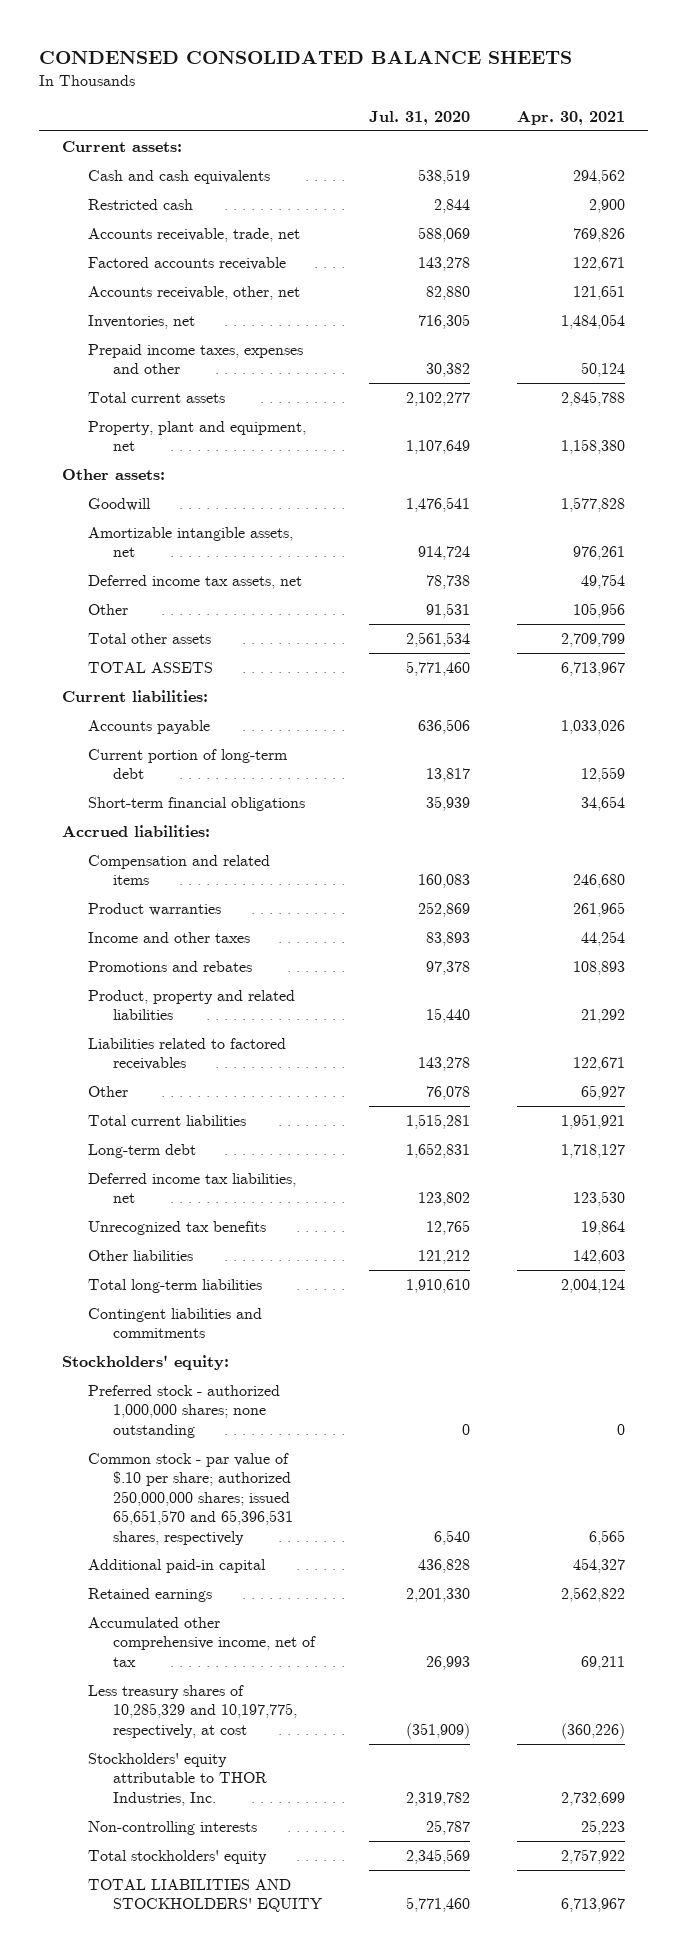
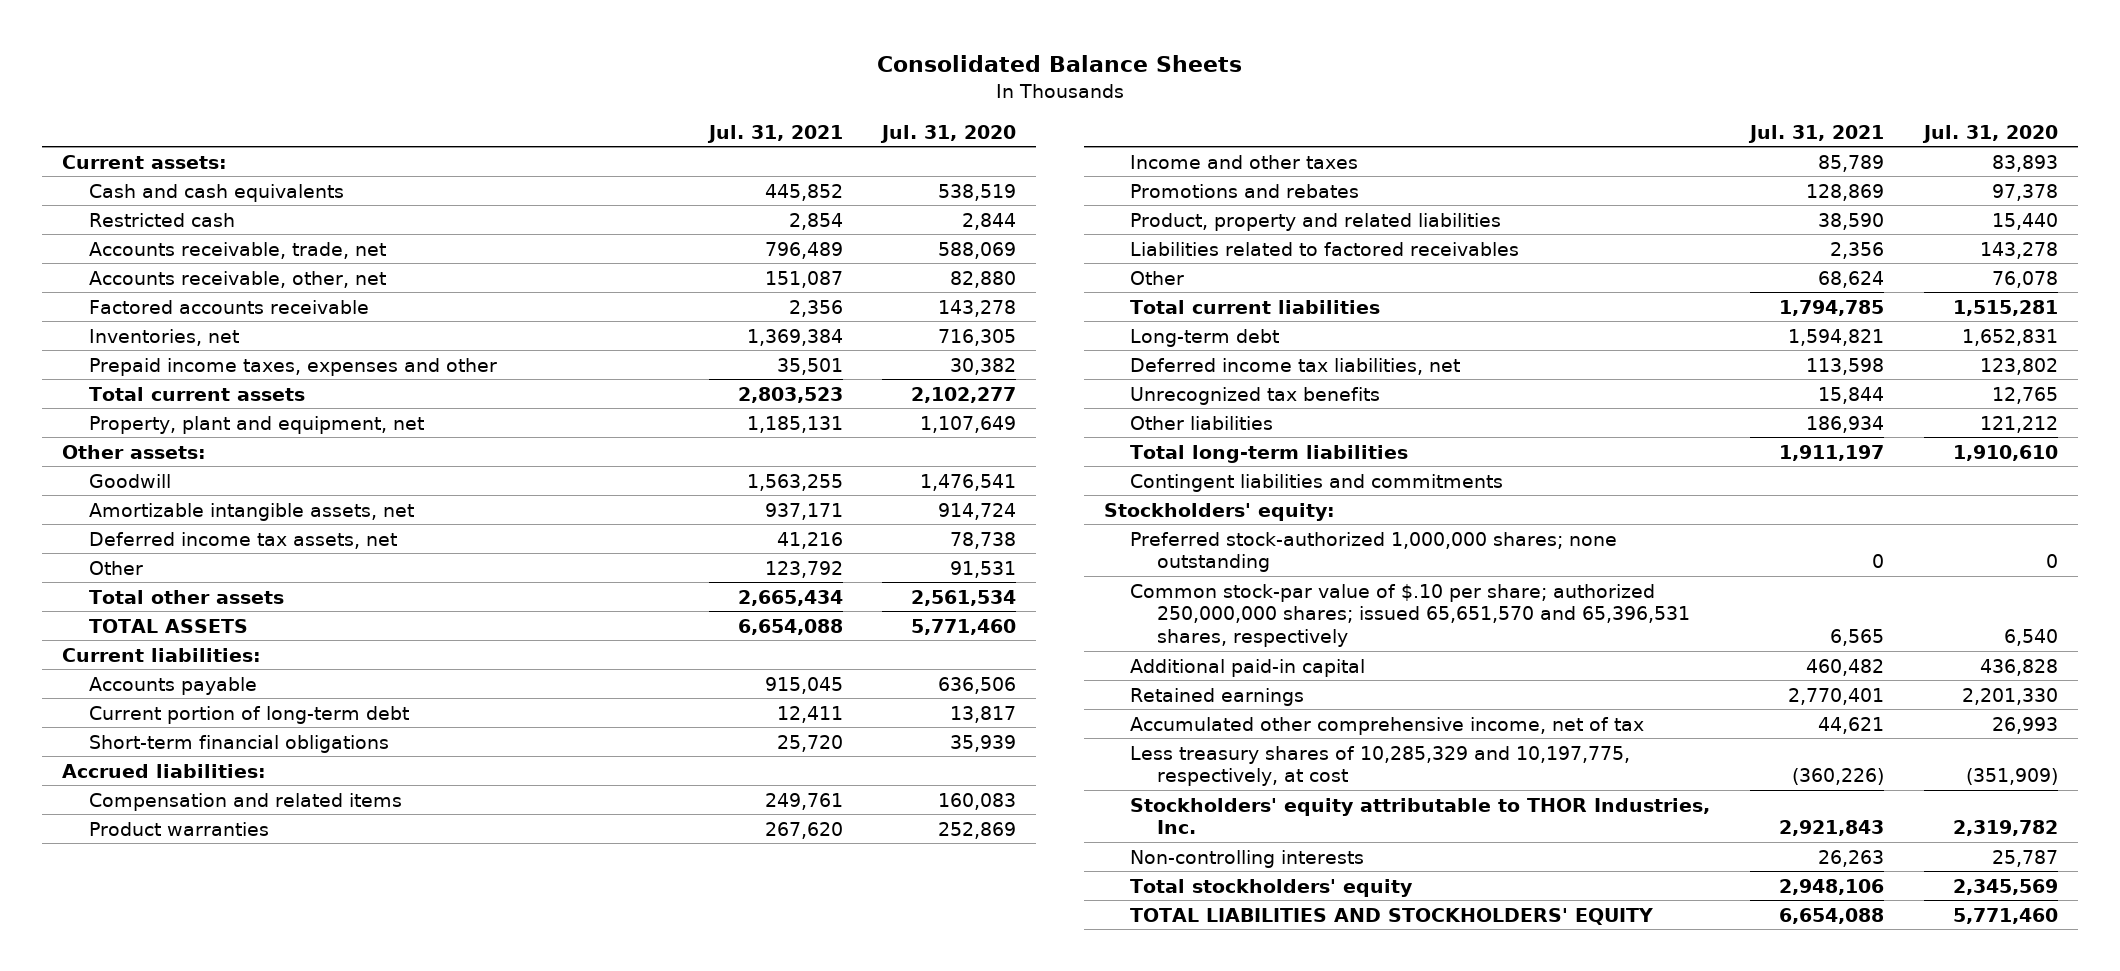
- CONDENSED CONSOLIDATED BALANCE SHEETS
+ Consolidated Balance Sheets
- | Jul. 31, 2020 | Apr. 30, 2021
+ | Jul. 31, 2021 | Jul. 31, 2020
moved down: Factored accounts receivable | 2,356 | 143,278
- Preferred stock - authorized 1,000,000 shares; none outstanding | 0 | 0
- Common stock - par value of $.10 per share; authorized 250,000,000 shares; issued 65,651,570 and 65,396,531 shares, respectively | 6,540 | 6,565
+ Preferred stock-authorized 1,000,000 shares; none outstanding | 0 | 0
+ Common stock-par value of $.10 per share; authorized 250,000,000 shares; issued 65,651,570 and 65,396,531 shares, respectively | 6,565 | 6,540

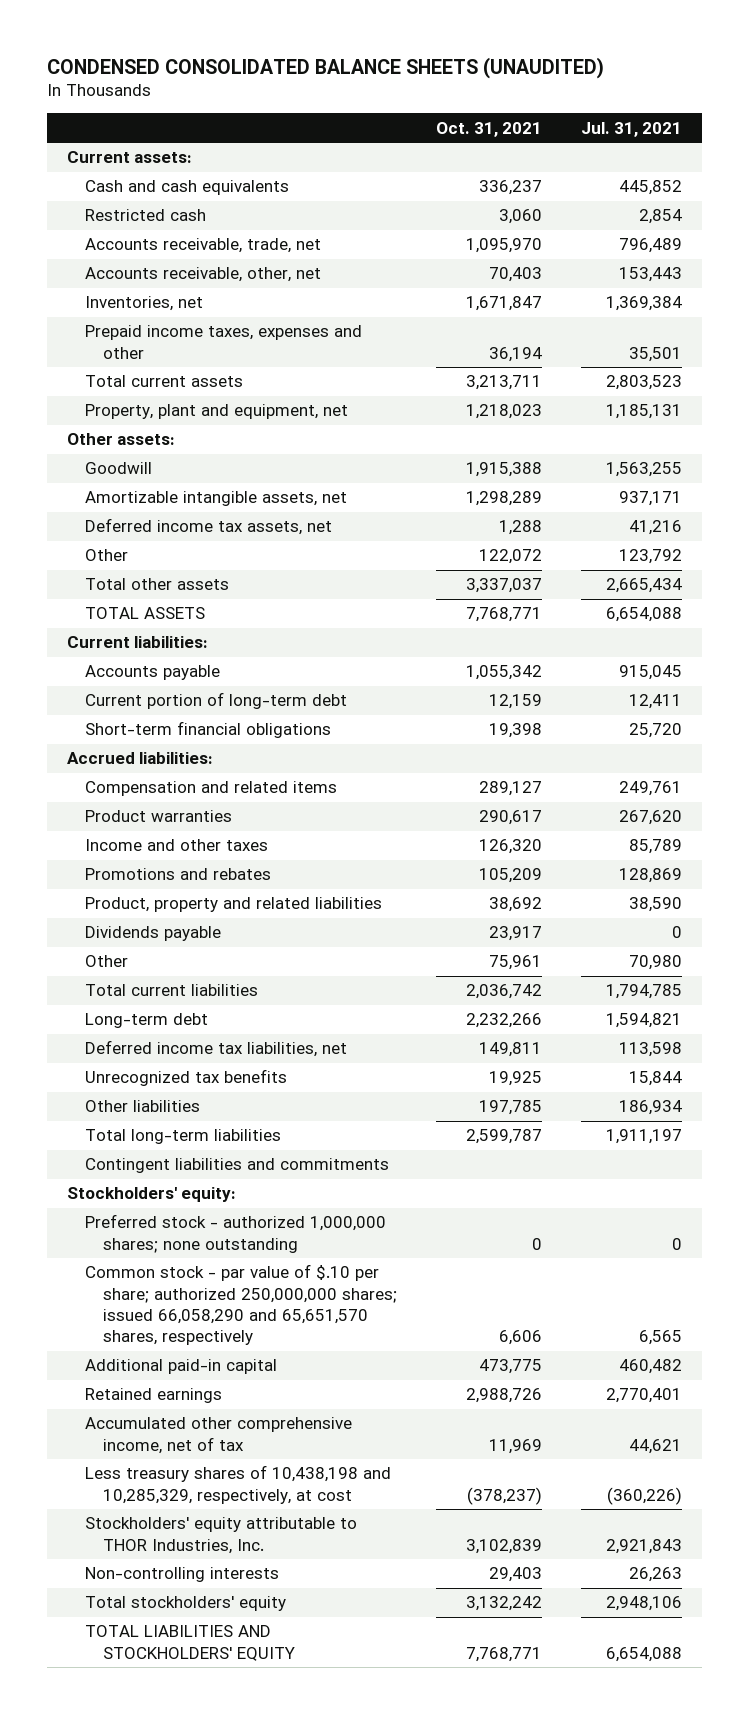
- Consolidated Balance Sheets
+ CONDENSED CONSOLIDATED BALANCE SHEETS (UNAUDITED)
- | Jul. 31, 2021 | Jul. 31, 2020
+ | Oct. 31, 2021 | Jul. 31, 2021
- Accounts receivable, other, net | 151,087 | 82,880
- Factored accounts receivable | 2,356 | 143,278
+ Accounts receivable, other, net | 70,403 | 153,443
- Liabilities related to factored receivables | 2,356 | 143,278
- Other | 68,624 | 76,078
+ Dividends payable | 23,917 | 0
+ Other | 75,961 | 70,980
- Preferred stock-authorized 1,000,000 shares; none outstanding | 0 | 0
- Common stock-par value of $.10 per share; authorized 250,000,000 shares; issued 65,651,570 and 65,396,531 shares, respectively | 6,565 | 6,540
+ Preferred stock - authorized 1,000,000 shares; none outstanding | 0 | 0
+ Common stock - par value of $.10 per share; authorized 250,000,000 shares; issued 66,058,290 and 65,651,570 shares, respectively | 6,606 | 6,565
- Less treasury shares of 10,285,329 and 10,197,775, respectively, at cost | (360,226) | (351,909)
+ Less treasury shares of 10,438,198 and 10,285,329, respectively, at cost | (378,237) | (360,226)

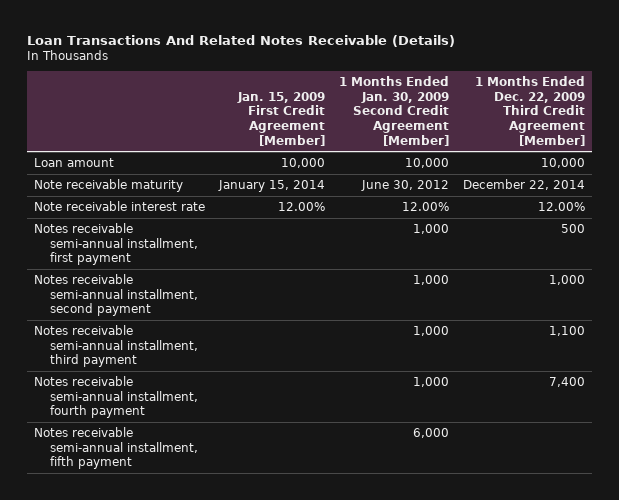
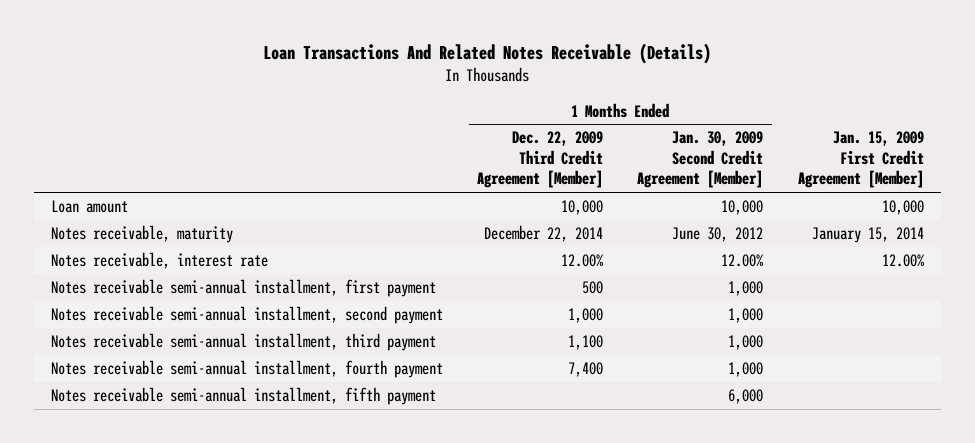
- | Jan. 15, 2009 First Credit Agreement [Member] | 1 Months Ended Jan. 30, 2009 Second Credit Agreement [Member] | 1 Months Ended Dec. 22, 2009 Third Credit Agreement [Member]
+ | 1 Months Ended Dec. 22, 2009 Third Credit Agreement [Member] | 1 Months Ended Jan. 30, 2009 Second Credit Agreement [Member] | Jan. 15, 2009 First Credit Agreement [Member]
- Note receivable maturity | January 15, 2014 | June 30, 2012 | December 22, 2014
- Note receivable interest rate | 12.00% | 12.00% | 12.00%
+ Notes receivable, maturity | December 22, 2014 | June 30, 2012 | January 15, 2014
+ Notes receivable, interest rate | 12.00% | 12.00% | 12.00%

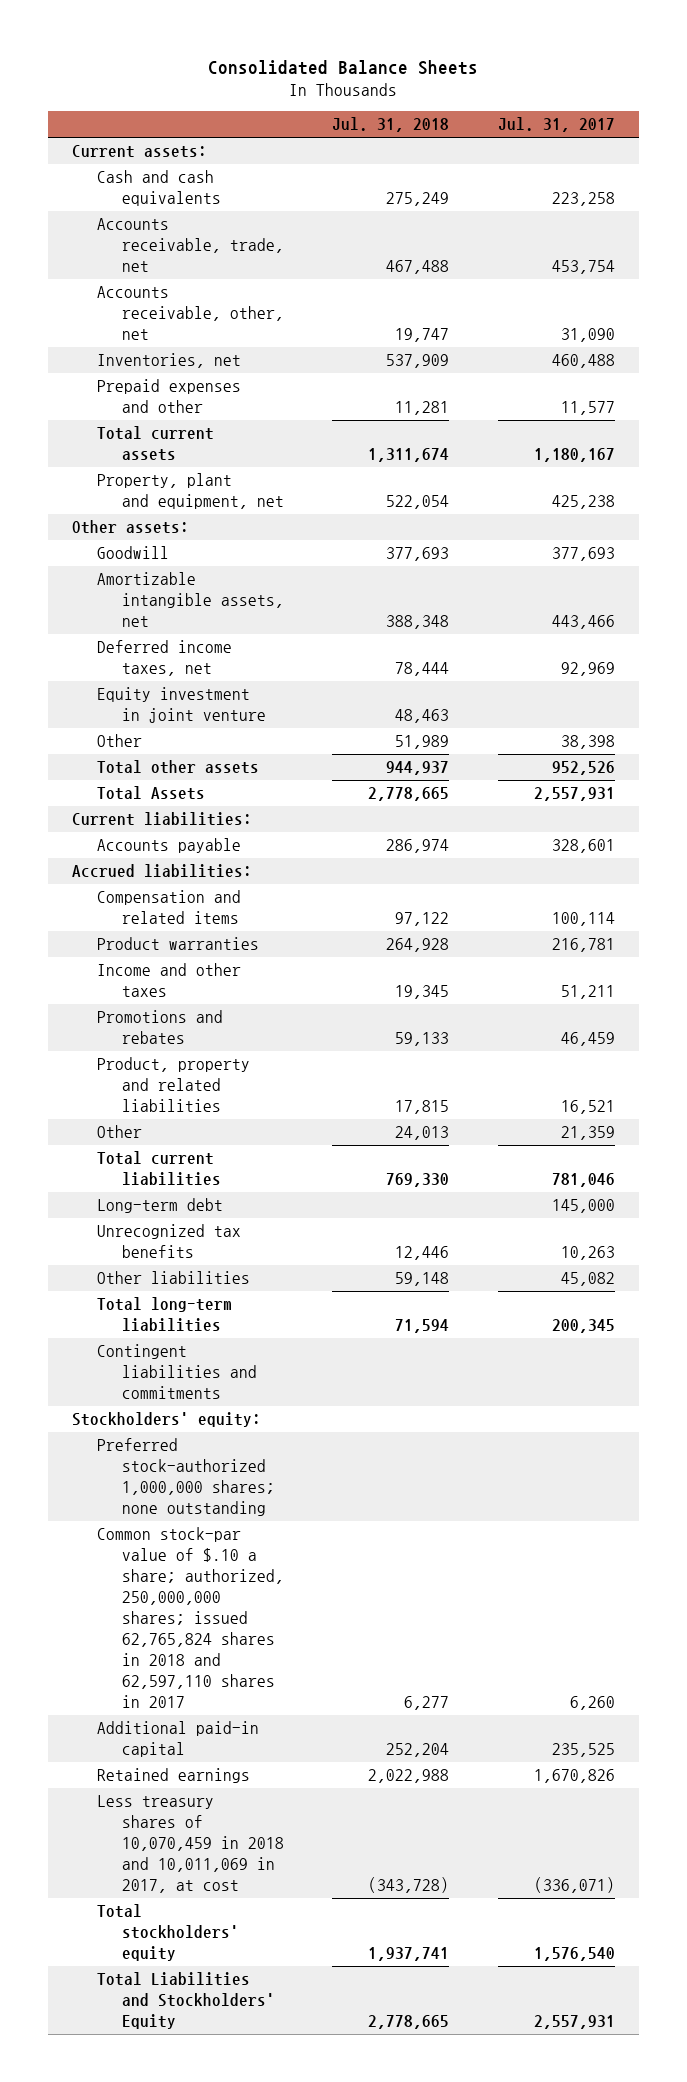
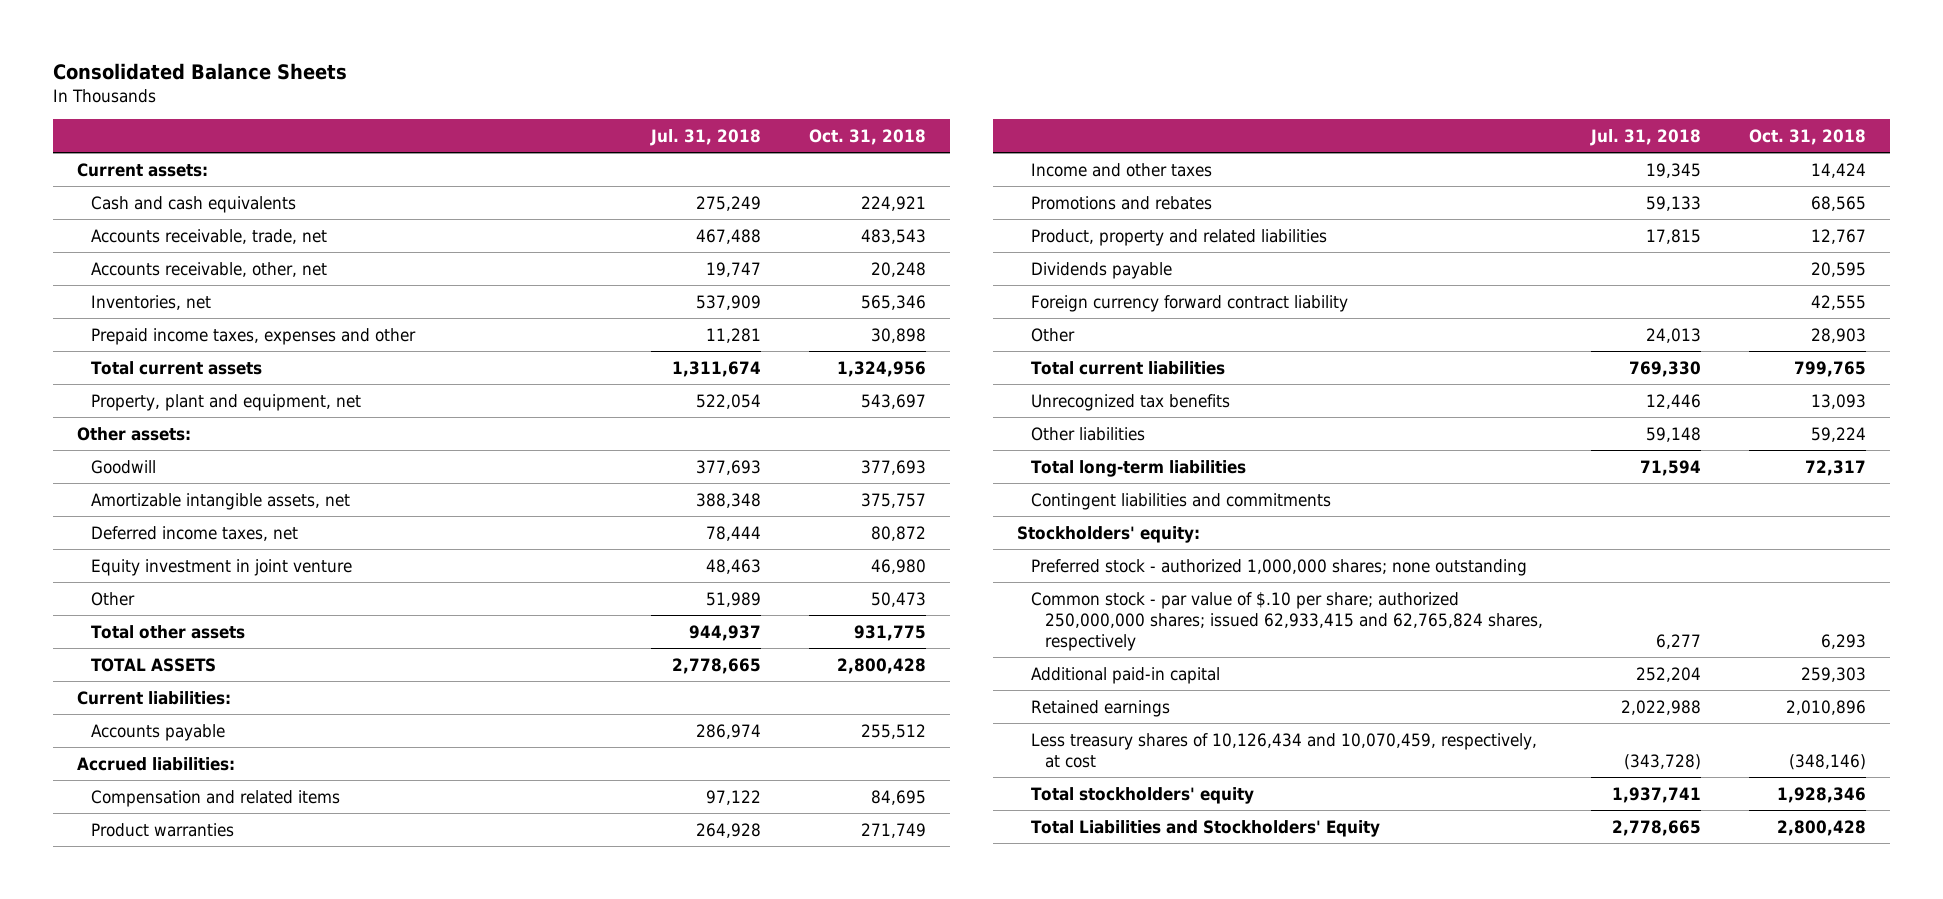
- | Jul. 31, 2018 | Jul. 31, 2017
+ | Jul. 31, 2018 | Oct. 31, 2018
- Prepaid expenses and other | 11,281 | 11,577
+ Prepaid income taxes, expenses and other | 11,281 | 30,898
- Total Assets | 2,778,665 | 2,557,931
+ TOTAL ASSETS | 2,778,665 | 2,800,428
+ Dividends payable | | 20,595
+ Foreign currency forward contract liability | | 42,555
- Long-term debt | | 145,000
- Preferred stock-authorized 1,000,000 shares; none outstanding
- Common stock-par value of $.10 a share; authorized, 250,000,000 shares; issued 62,765,824 shares in 2018 and 62,597,110 shares in 2017 | 6,277 | 6,260
+ Preferred stock - authorized 1,000,000 shares; none outstanding
+ Common stock - par value of $.10 per share; authorized 250,000,000 shares; issued 62,933,415 and 62,765,824 shares, respectively | 6,277 | 6,293
- Less treasury shares of 10,070,459 in 2018 and 10,011,069 in 2017, at cost | (343,728) | (336,071)
+ Less treasury shares of 10,126,434 and 10,070,459, respectively, at cost | (343,728) | (348,146)

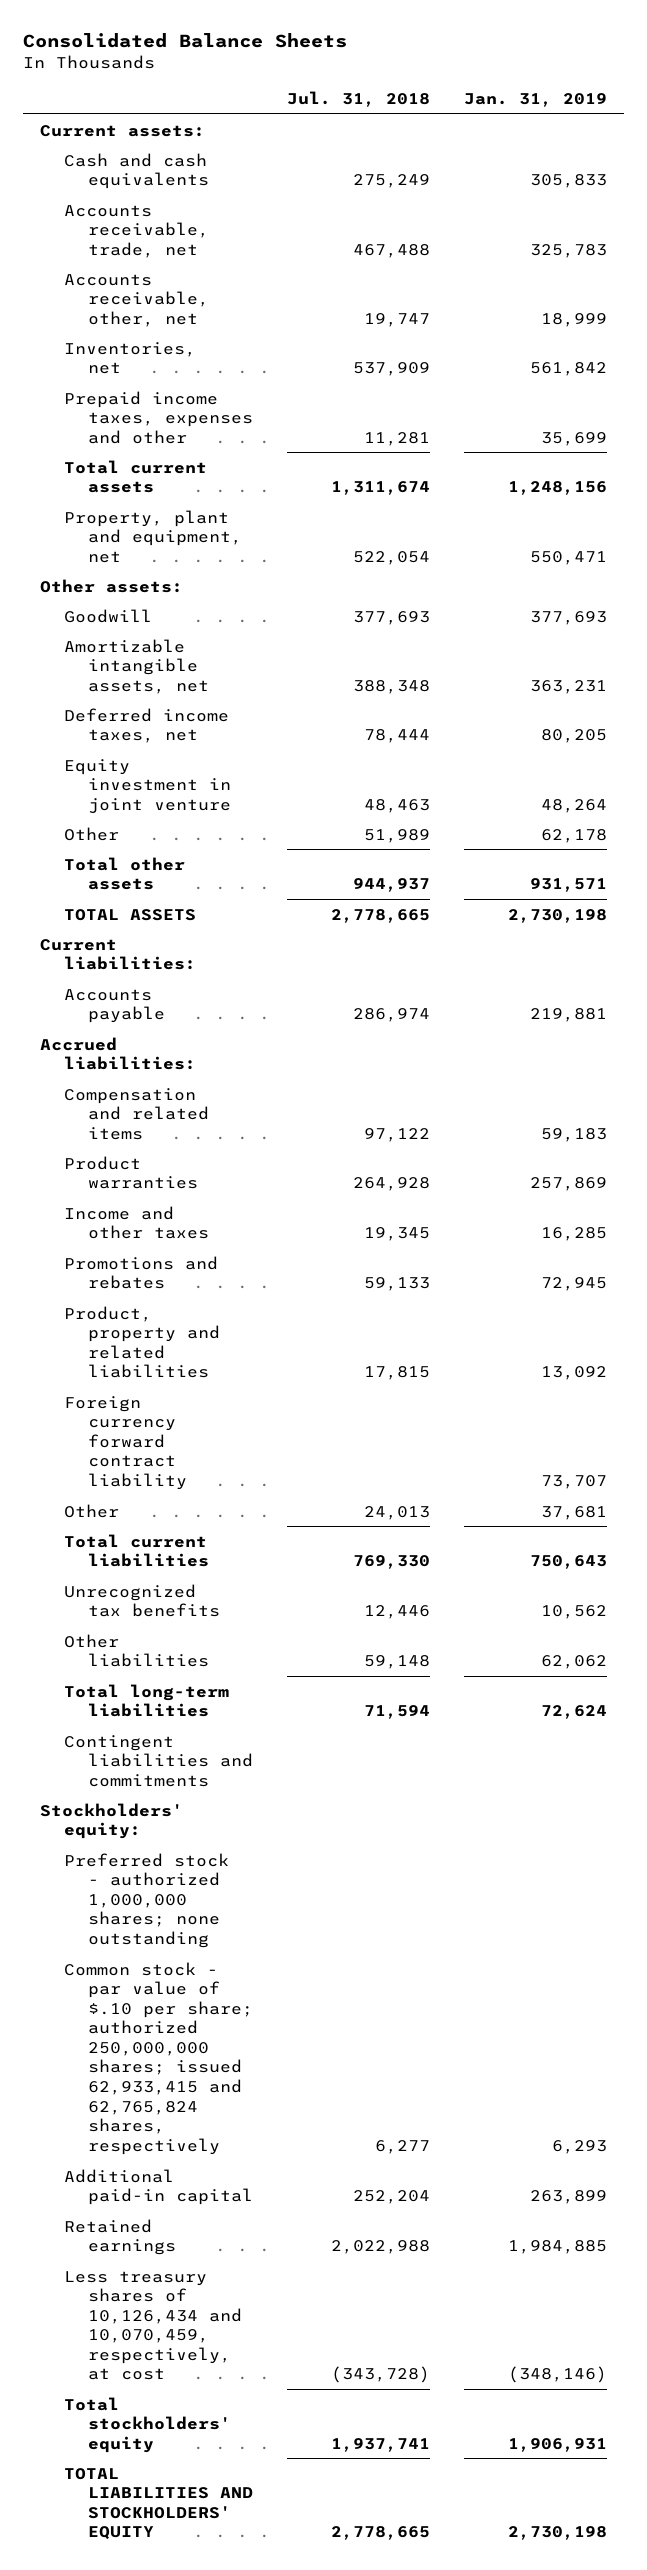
- | Jul. 31, 2018 | Oct. 31, 2018
+ | Jul. 31, 2018 | Jan. 31, 2019
- Dividends payable | | 20,595
- Total Liabilities and Stockholders' Equity | 2,778,665 | 2,800,428
+ TOTAL LIABILITIES AND STOCKHOLDERS' EQUITY | 2,778,665 | 2,730,198

